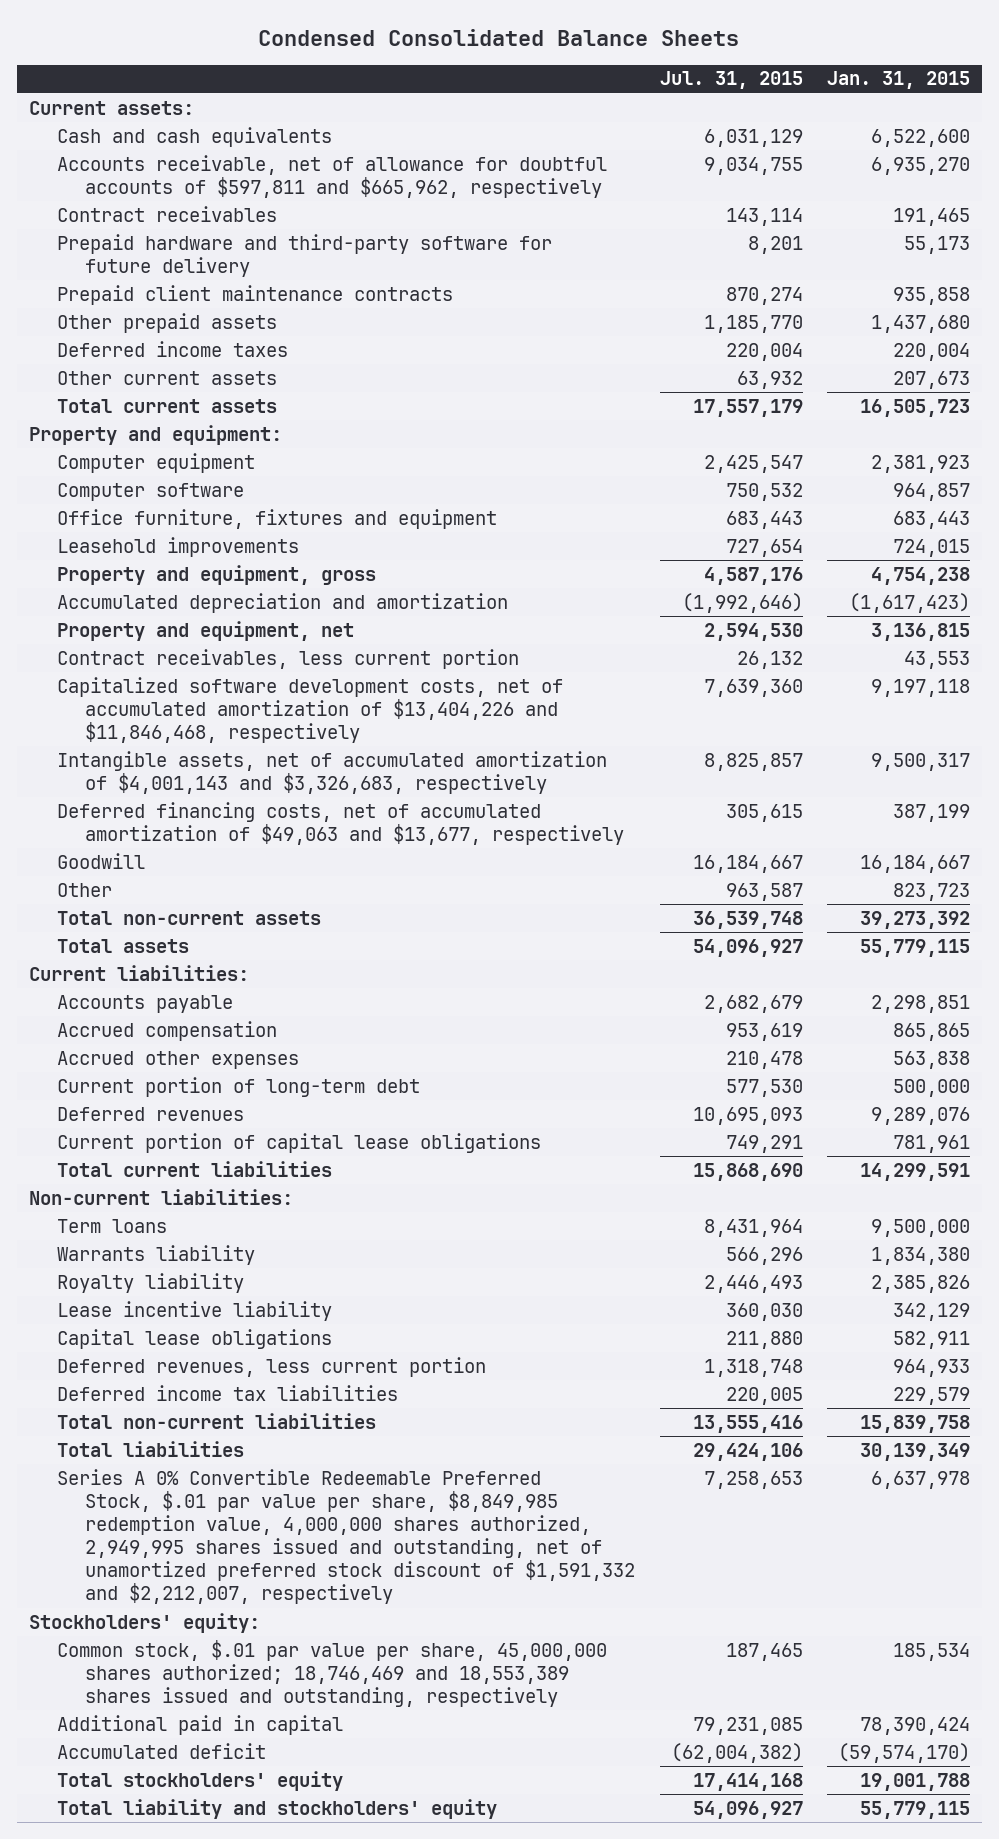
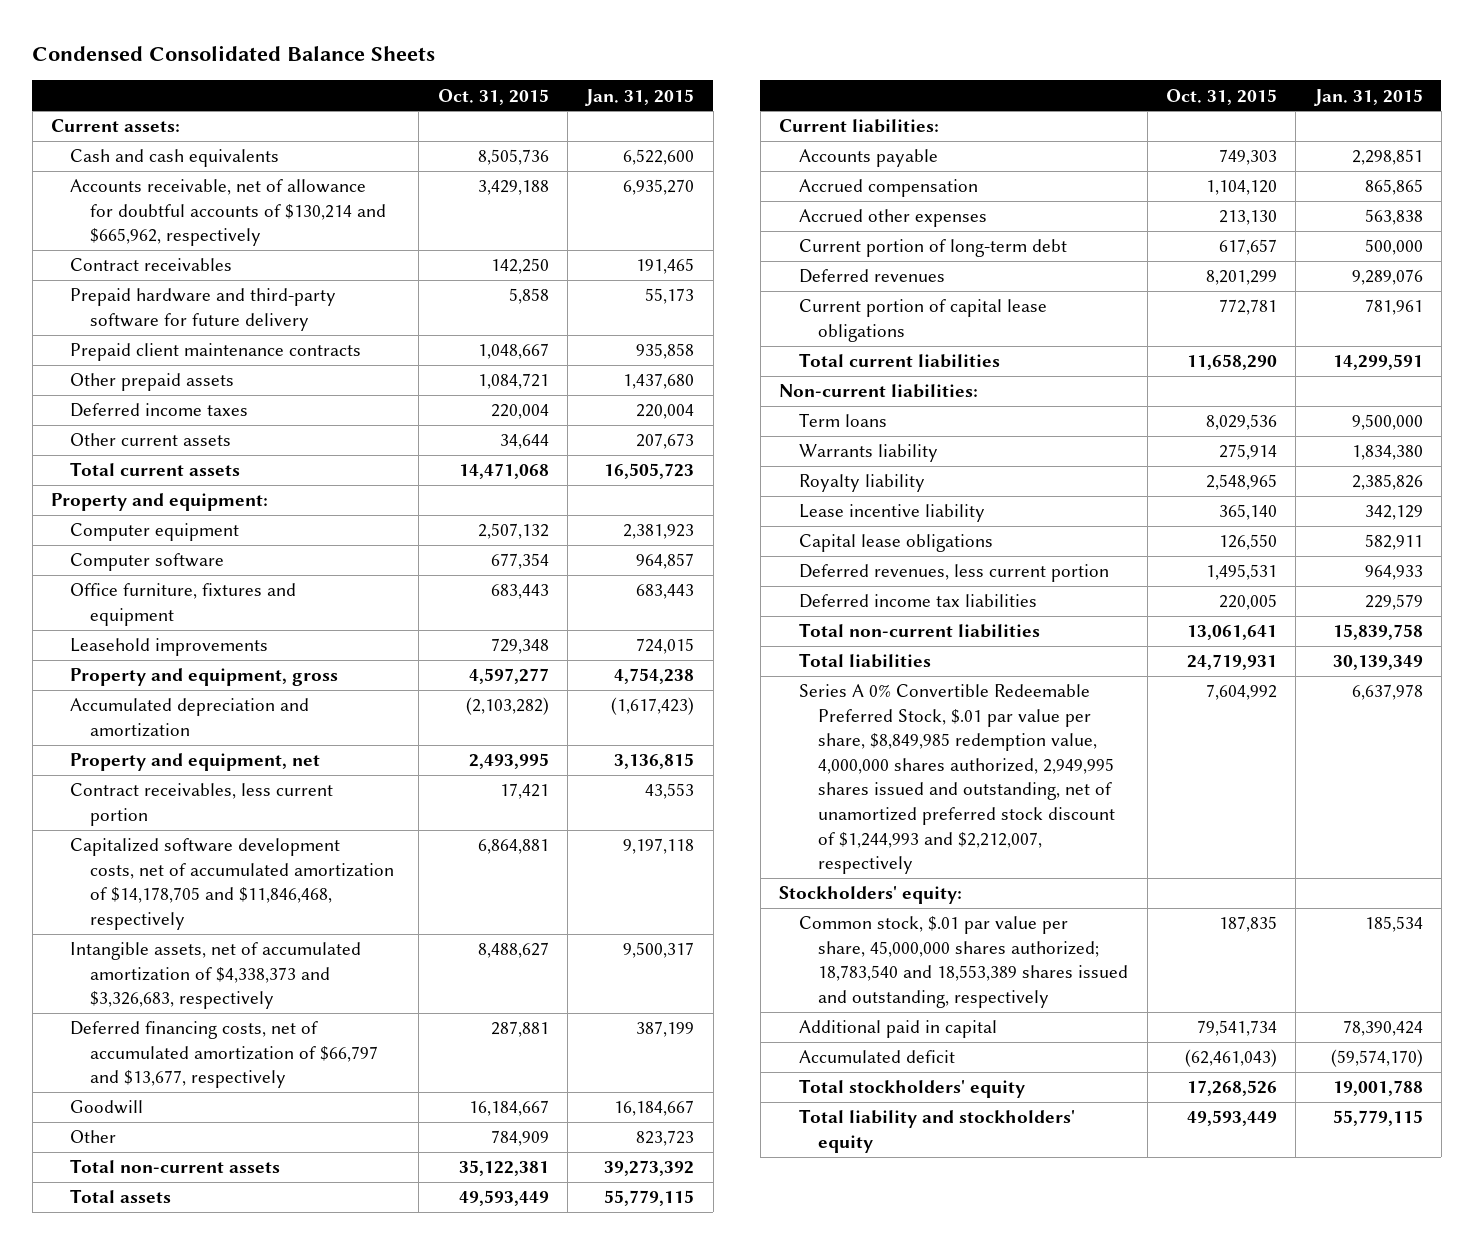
- | Jul. 31, 2015 | Jan. 31, 2015
+ | Oct. 31, 2015 | Jan. 31, 2015
- Accounts receivable, net of allowance for doubtful accounts of $597,811 and $665,962, respectively | 9,034,755 | 6,935,270
+ Accounts receivable, net of allowance for doubtful accounts of $130,214 and $665,962, respectively | 3,429,188 | 6,935,270
- Capitalized software development costs, net of accumulated amortization of $13,404,226 and $11,846,468, respectively | 7,639,360 | 9,197,118
- Intangible assets, net of accumulated amortization of $4,001,143 and $3,326,683, respectively | 8,825,857 | 9,500,317
- Deferred financing costs, net of accumulated amortization of $49,063 and $13,677, respectively | 305,615 | 387,199
+ Capitalized software development costs, net of accumulated amortization of $14,178,705 and $11,846,468, respectively | 6,864,881 | 9,197,118
+ Intangible assets, net of accumulated amortization of $4,338,373 and $3,326,683, respectively | 8,488,627 | 9,500,317
+ Deferred financing costs, net of accumulated amortization of $66,797 and $13,677, respectively | 287,881 | 387,199
- Series A 0% Convertible Redeemable Preferred Stock, $.01 par value per share, $8,849,985 redemption value, 4,000,000 shares authorized, 2,949,995 shares issued and outstanding, net of unamortized preferred stock discount of $1,591,332 and $2,212,007, respectively | 7,258,653 | 6,637,978
+ Series A 0% Convertible Redeemable Preferred Stock, $.01 par value per share, $8,849,985 redemption value, 4,000,000 shares authorized, 2,949,995 shares issued and outstanding, net of unamortized preferred stock discount of $1,244,993 and $2,212,007, respectively | 7,604,992 | 6,637,978
- Common stock, $.01 par value per share, 45,000,000 shares authorized; 18,746,469 and 18,553,389 shares issued and outstanding, respectively | 187,465 | 185,534
+ Common stock, $.01 par value per share, 45,000,000 shares authorized; 18,783,540 and 18,553,389 shares issued and outstanding, respectively | 187,835 | 185,534

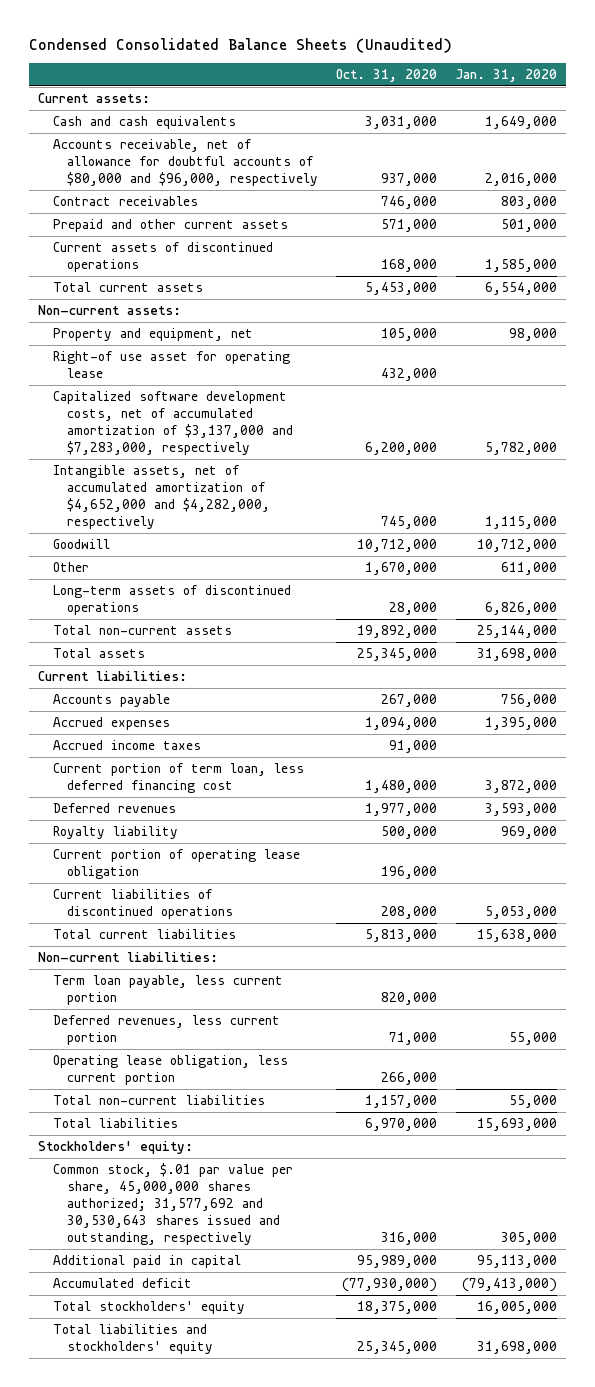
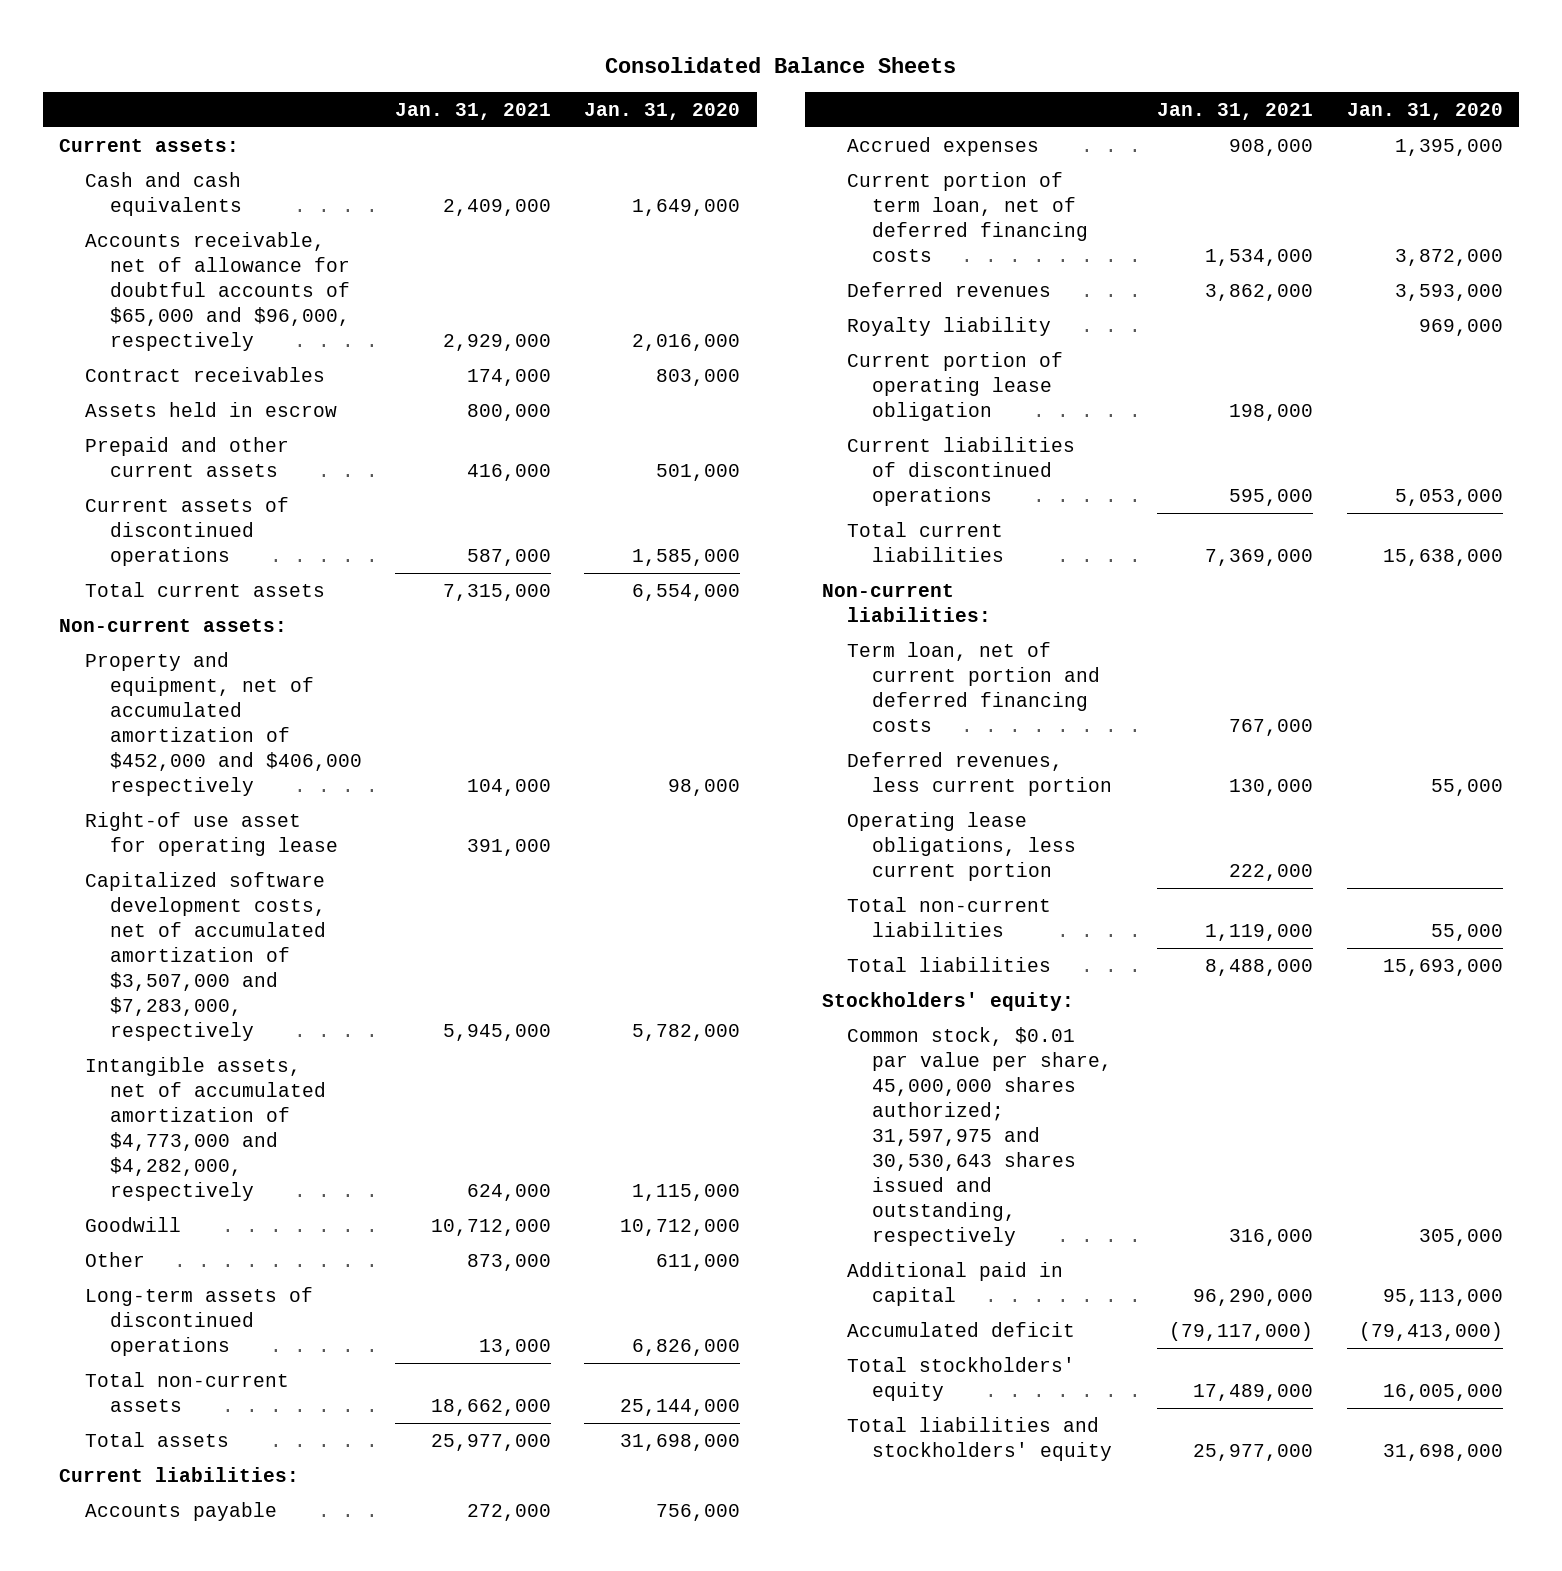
- Condensed Consolidated Balance Sheets (Unaudited)
+ Consolidated Balance Sheets
- | Oct. 31, 2020 | Jan. 31, 2020
+ | Jan. 31, 2021 | Jan. 31, 2020
- Accounts receivable, net of allowance for doubtful accounts of $80,000 and $96,000, respectively | 937,000 | 2,016,000
+ Accounts receivable, net of allowance for doubtful accounts of $65,000 and $96,000, respectively | 2,929,000 | 2,016,000
+ Assets held in escrow | 800,000 |
- Property and equipment, net | 105,000 | 98,000
+ Property and equipment, net of accumulated amortization of $452,000 and $406,000 respectively | 104,000 | 98,000
- Capitalized software development costs, net of accumulated amortization of $3,137,000 and $7,283,000, respectively | 6,200,000 | 5,782,000
- Intangible assets, net of accumulated amortization of $4,652,000 and $4,282,000, respectively | 745,000 | 1,115,000
+ Capitalized software development costs, net of accumulated amortization of $3,507,000 and $7,283,000, respectively | 5,945,000 | 5,782,000
+ Intangible assets, net of accumulated amortization of $4,773,000 and $4,282,000, respectively | 624,000 | 1,115,000
- Accrued income taxes | 91,000 |
- Current portion of term loan, less deferred financing cost | 1,480,000 | 3,872,000
+ Current portion of term loan, net of deferred financing costs | 1,534,000 | 3,872,000
- Term loan payable, less current portion | 820,000 |
+ Term loan, net of current portion and deferred financing costs | 767,000 |
- Operating lease obligation, less current portion | 266,000 |
+ Operating lease obligations, less current portion | 222,000 |
- Common stock, $.01 par value per share, 45,000,000 shares authorized; 31,577,692 and 30,530,643 shares issued and outstanding, respectively | 316,000 | 305,000
+ Common stock, $0.01 par value per share, 45,000,000 shares authorized; 31,597,975 and 30,530,643 shares issued and outstanding, respectively | 316,000 | 305,000

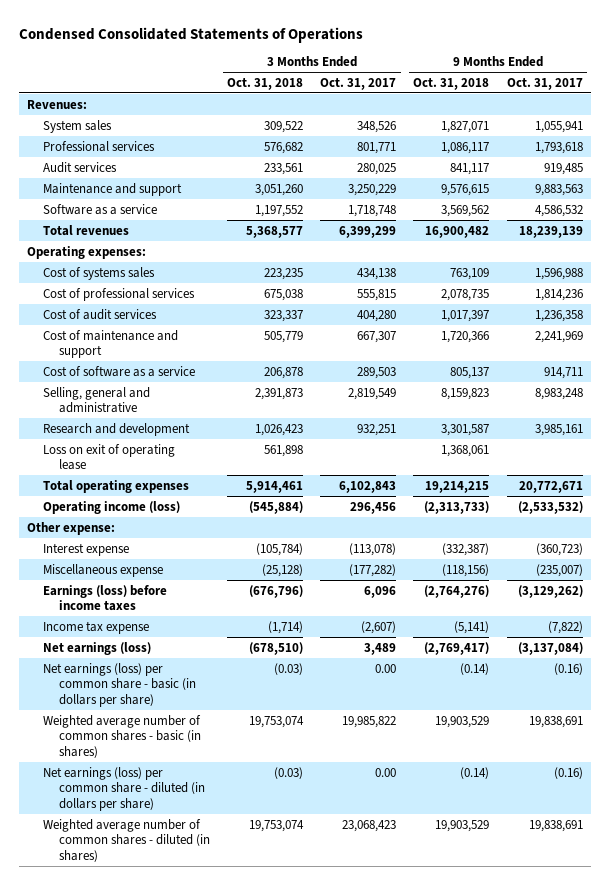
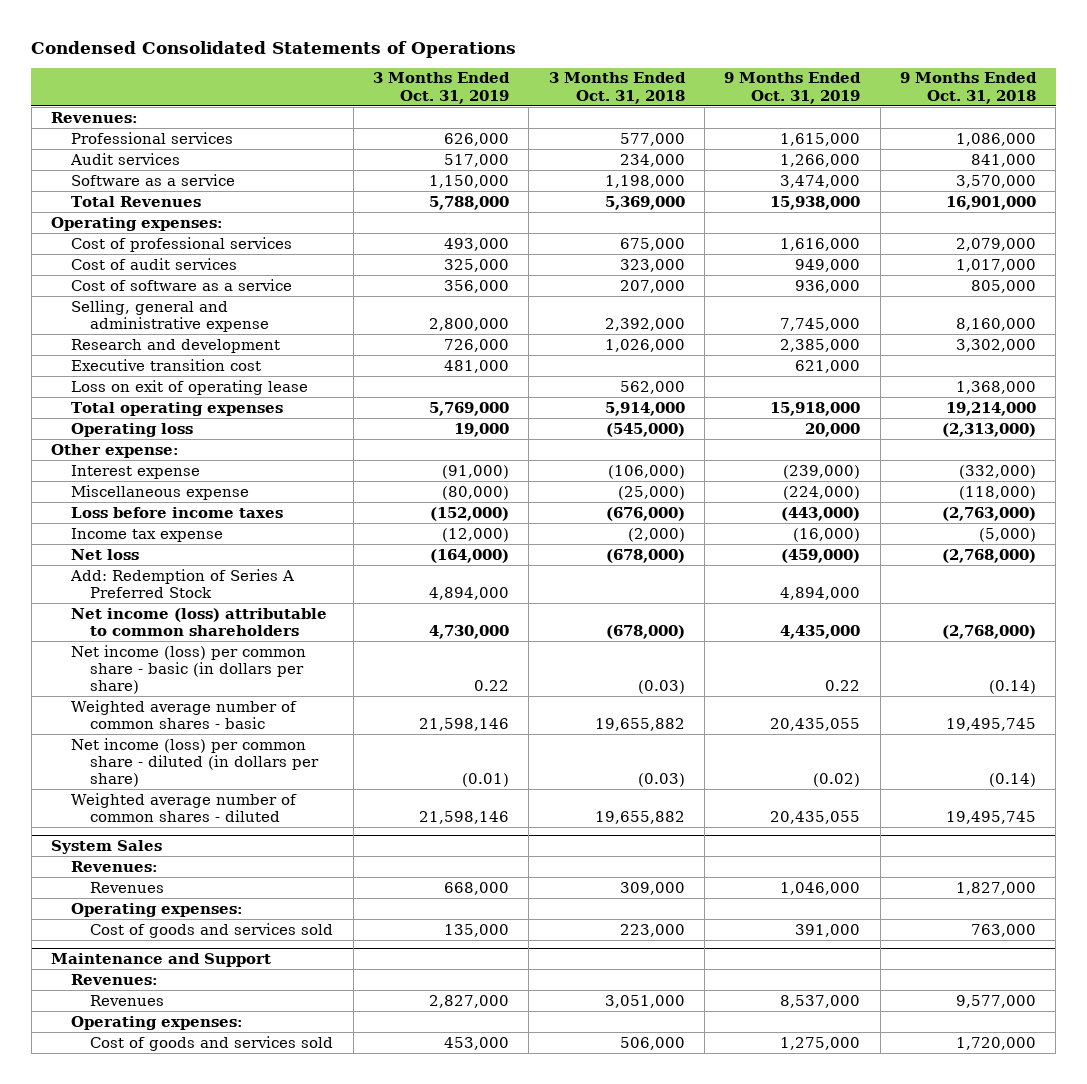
- | 3 Months Ended Oct. 31, 2018 | 3 Months Ended Oct. 31, 2017 | 9 Months Ended Oct. 31, 2018 | 9 Months Ended Oct. 31, 2017
+ | 3 Months Ended Oct. 31, 2019 | 3 Months Ended Oct. 31, 2018 | 9 Months Ended Oct. 31, 2019 | 9 Months Ended Oct. 31, 2018
- System sales | 309,522 | 348,526 | 1,827,071 | 1,055,941
- Professional services | 576,682 | 801,771 | 1,086,117 | 1,793,618
- Audit services | 233,561 | 280,025 | 841,117 | 919,485
- Maintenance and support | 3,051,260 | 3,250,229 | 9,576,615 | 9,883,563
- Software as a service | 1,197,552 | 1,718,748 | 3,569,562 | 4,586,532
- Total revenues | 5,368,577 | 6,399,299 | 16,900,482 | 18,239,139
+ Professional services | 626,000 | 577,000 | 1,615,000 | 1,086,000
+ Audit services | 517,000 | 234,000 | 1,266,000 | 841,000
+ Software as a service | 1,150,000 | 1,198,000 | 3,474,000 | 3,570,000
+ Total Revenues | 5,788,000 | 5,369,000 | 15,938,000 | 16,901,000
- Cost of systems sales | 223,235 | 434,138 | 763,109 | 1,596,988
- Cost of professional services | 675,038 | 555,815 | 2,078,735 | 1,814,236
- Cost of audit services | 323,337 | 404,280 | 1,017,397 | 1,236,358
- Cost of maintenance and support | 505,779 | 667,307 | 1,720,366 | 2,241,969
- Cost of software as a service | 206,878 | 289,503 | 805,137 | 914,711
- Selling, general and administrative | 2,391,873 | 2,819,549 | 8,159,823 | 8,983,248
- Research and development | 1,026,423 | 932,251 | 3,301,587 | 3,985,161
- Loss on exit of operating lease | 561,898 | | 1,368,061 |
- Total operating expenses | 5,914,461 | 6,102,843 | 19,214,215 | 20,772,671
- Operating income (loss) | (545,884) | 296,456 | (2,313,733) | (2,533,532)
+ Cost of professional services | 493,000 | 675,000 | 1,616,000 | 2,079,000
+ Cost of audit services | 325,000 | 323,000 | 949,000 | 1,017,000
+ Cost of software as a service | 356,000 | 207,000 | 936,000 | 805,000
+ Selling, general and administrative expense | 2,800,000 | 2,392,000 | 7,745,000 | 8,160,000
+ Research and development | 726,000 | 1,026,000 | 2,385,000 | 3,302,000
+ Executive transition cost | 481,000 | | 621,000 |
+ Loss on exit of operating lease | | 562,000 | | 1,368,000
+ Total operating expenses | 5,769,000 | 5,914,000 | 15,918,000 | 19,214,000
+ Operating loss | 19,000 | (545,000) | 20,000 | (2,313,000)
- Interest expense | (105,784) | (113,078) | (332,387) | (360,723)
- Miscellaneous expense | (25,128) | (177,282) | (118,156) | (235,007)
- Earnings (loss) before income taxes | (676,796) | 6,096 | (2,764,276) | (3,129,262)
- Income tax expense | (1,714) | (2,607) | (5,141) | (7,822)
- Net earnings (loss) | (678,510) | 3,489 | (2,769,417) | (3,137,084)
- Net earnings (loss) per common share - basic (in dollars per share) | (0.03) | 0.00 | (0.14) | (0.16)
- Weighted average number of common shares - basic (in shares) | 19,753,074 | 19,985,822 | 19,903,529 | 19,838,691
- Net earnings (loss) per common share - diluted (in dollars per share) | (0.03) | 0.00 | (0.14) | (0.16)
- Weighted average number of common shares - diluted (in shares) | 19,753,074 | 23,068,423 | 19,903,529 | 19,838,691
+ Interest expense | (91,000) | (106,000) | (239,000) | (332,000)
+ Miscellaneous expense | (80,000) | (25,000) | (224,000) | (118,000)
+ Loss before income taxes | (152,000) | (676,000) | (443,000) | (2,763,000)
+ Income tax expense | (12,000) | (2,000) | (16,000) | (5,000)
+ Net loss | (164,000) | (678,000) | (459,000) | (2,768,000)
+ Add: Redemption of Series A Preferred Stock | 4,894,000 | | 4,894,000 |
+ Net income (loss) attributable to common shareholders | 4,730,000 | (678,000) | 4,435,000 | (2,768,000)
+ Net income (loss) per common share - basic (in dollars per share) | 0.22 | (0.03) | 0.22 | (0.14)
+ Weighted average number of common shares - basic | 21,598,146 | 19,655,882 | 20,435,055 | 19,495,745
+ Net income (loss) per common share - diluted (in dollars per share) | (0.01) | (0.03) | (0.02) | (0.14)
+ Weighted average number of common shares - diluted | 21,598,146 | 19,655,882 | 20,435,055 | 19,495,745
+ System Sales
+ Revenues:
+ Revenues | 668,000 | 309,000 | 1,046,000 | 1,827,000
+ Operating expenses:
+ Cost of goods and services sold | 135,000 | 223,000 | 391,000 | 763,000
+ Maintenance and Support
+ Revenues:
+ Revenues | 2,827,000 | 3,051,000 | 8,537,000 | 9,577,000
+ Operating expenses:
+ Cost of goods and services sold | 453,000 | 506,000 | 1,275,000 | 1,720,000

